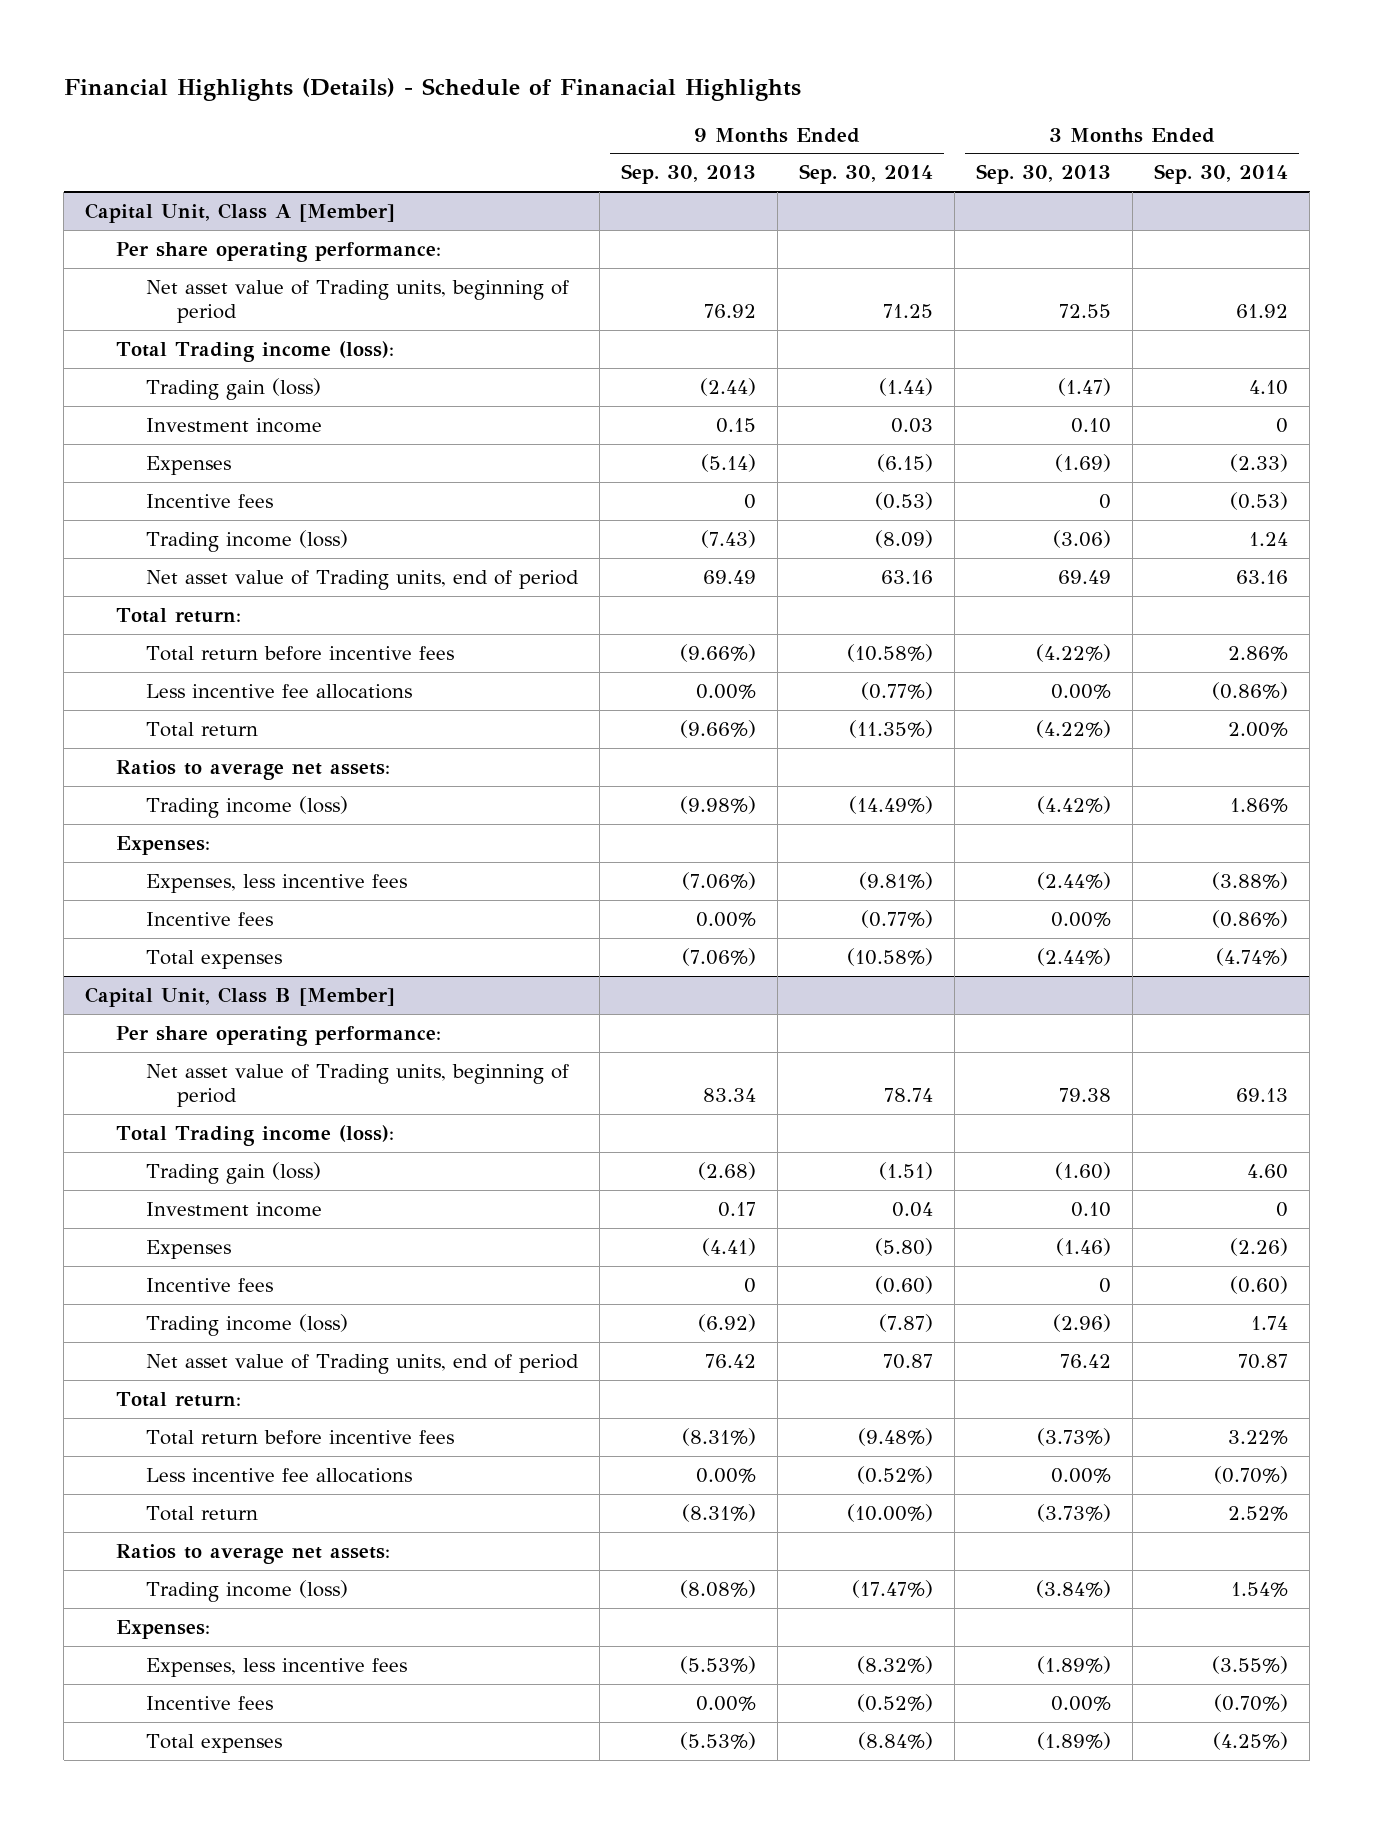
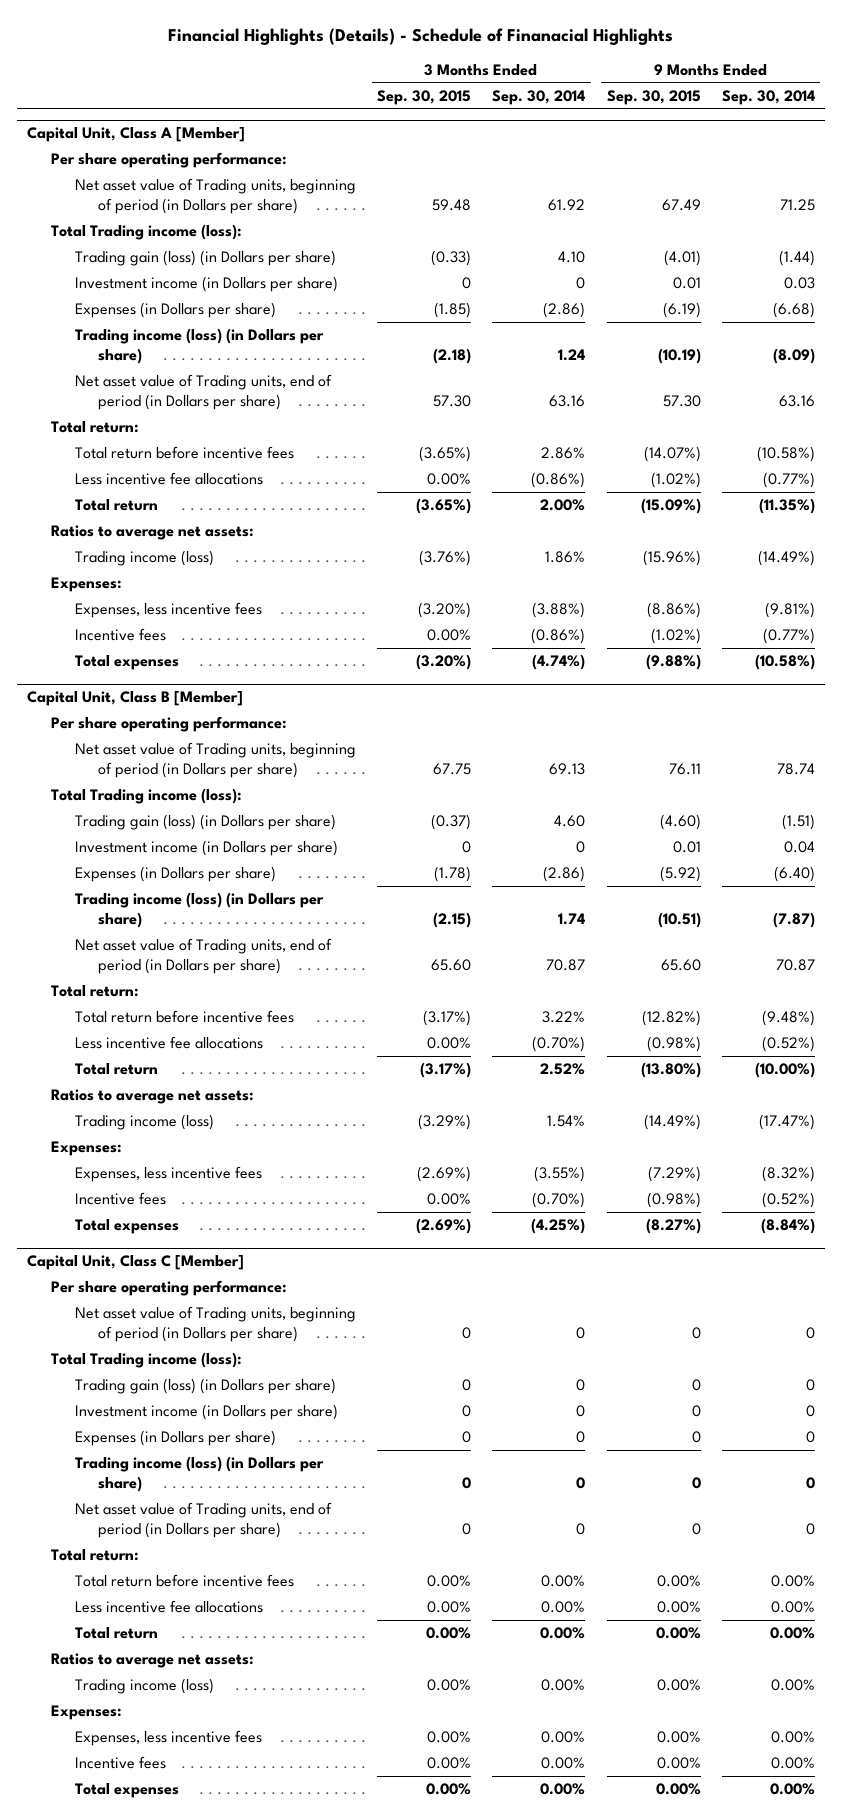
- | 9 Months Ended Sep. 30, 2013 | 9 Months Ended Sep. 30, 2014 | 3 Months Ended Sep. 30, 2013 | 3 Months Ended Sep. 30, 2014
+ | 3 Months Ended Sep. 30, 2015 | 3 Months Ended Sep. 30, 2014 | 9 Months Ended Sep. 30, 2015 | 9 Months Ended Sep. 30, 2014
@ Capital Unit, Class A [Member]
- Net asset value of Trading units, beginning of period | 76.92 | 71.25 | 72.55 | 61.92
+ Net asset value of Trading units, beginning of period (in Dollars per share) | 59.48 | 61.92 | 67.49 | 71.25
- Trading gain (loss) | (2.44) | (1.44) | (1.47) | 4.10
- Investment income | 0.15 | 0.03 | 0.10 | 0
- Expenses | (5.14) | (6.15) | (1.69) | (2.33)
- Incentive fees | 0 | (0.53) | 0 | (0.53)
- Trading income (loss) | (7.43) | (8.09) | (3.06) | 1.24
- Net asset value of Trading units, end of period | 69.49 | 63.16 | 69.49 | 63.16
+ Trading gain (loss) (in Dollars per share) | (0.33) | 4.10 | (4.01) | (1.44)
+ Investment income (in Dollars per share) | 0 | 0 | 0.01 | 0.03
+ Expenses (in Dollars per share) | (1.85) | (2.86) | (6.19) | (6.68)
+ Trading income (loss) (in Dollars per share) | (2.18) | 1.24 | (10.19) | (8.09)
+ Net asset value of Trading units, end of period (in Dollars per share) | 57.30 | 63.16 | 57.30 | 63.16
@ Capital Unit, Class B [Member]
- Net asset value of Trading units, beginning of period | 83.34 | 78.74 | 79.38 | 69.13
+ Net asset value of Trading units, beginning of period (in Dollars per share) | 67.75 | 69.13 | 76.11 | 78.74
- Trading gain (loss) | (2.68) | (1.51) | (1.60) | 4.60
- Investment income | 0.17 | 0.04 | 0.10 | 0
- Expenses | (4.41) | (5.80) | (1.46) | (2.26)
- Incentive fees | 0 | (0.60) | 0 | (0.60)
- Trading income (loss) | (6.92) | (7.87) | (2.96) | 1.74
- Net asset value of Trading units, end of period | 76.42 | 70.87 | 76.42 | 70.87
+ Trading gain (loss) (in Dollars per share) | (0.37) | 4.60 | (4.60) | (1.51)
+ Investment income (in Dollars per share) | 0 | 0 | 0.01 | 0.04
+ Expenses (in Dollars per share) | (1.78) | (2.86) | (5.92) | (6.40)
+ Trading income (loss) (in Dollars per share) | (2.15) | 1.74 | (10.51) | (7.87)
+ Net asset value of Trading units, end of period (in Dollars per share) | 65.60 | 70.87 | 65.60 | 70.87
+ Capital Unit, Class C [Member]
+ Per share operating performance:
+ Net asset value of Trading units, beginning of period (in Dollars per share) | 0 | 0 | 0 | 0
+ Total Trading income (loss):
+ Trading gain (loss) (in Dollars per share) | 0 | 0 | 0 | 0
+ Investment income (in Dollars per share) | 0 | 0 | 0 | 0
+ Expenses (in Dollars per share) | 0 | 0 | 0 | 0
+ Trading income (loss) (in Dollars per share) | 0 | 0 | 0 | 0
+ Net asset value of Trading units, end of period (in Dollars per share) | 0 | 0 | 0 | 0
+ Total return:
+ Total return before incentive fees | 0.00% | 0.00% | 0.00% | 0.00%
+ Less incentive fee allocations | 0.00% | 0.00% | 0.00% | 0.00%
+ Total return | 0.00% | 0.00% | 0.00% | 0.00%
+ Ratios to average net assets:
+ Trading income (loss) | 0.00% | 0.00% | 0.00% | 0.00%
+ Expenses:
+ Expenses, less incentive fees | 0.00% | 0.00% | 0.00% | 0.00%
+ Incentive fees | 0.00% | 0.00% | 0.00% | 0.00%
+ Total expenses | 0.00% | 0.00% | 0.00% | 0.00%

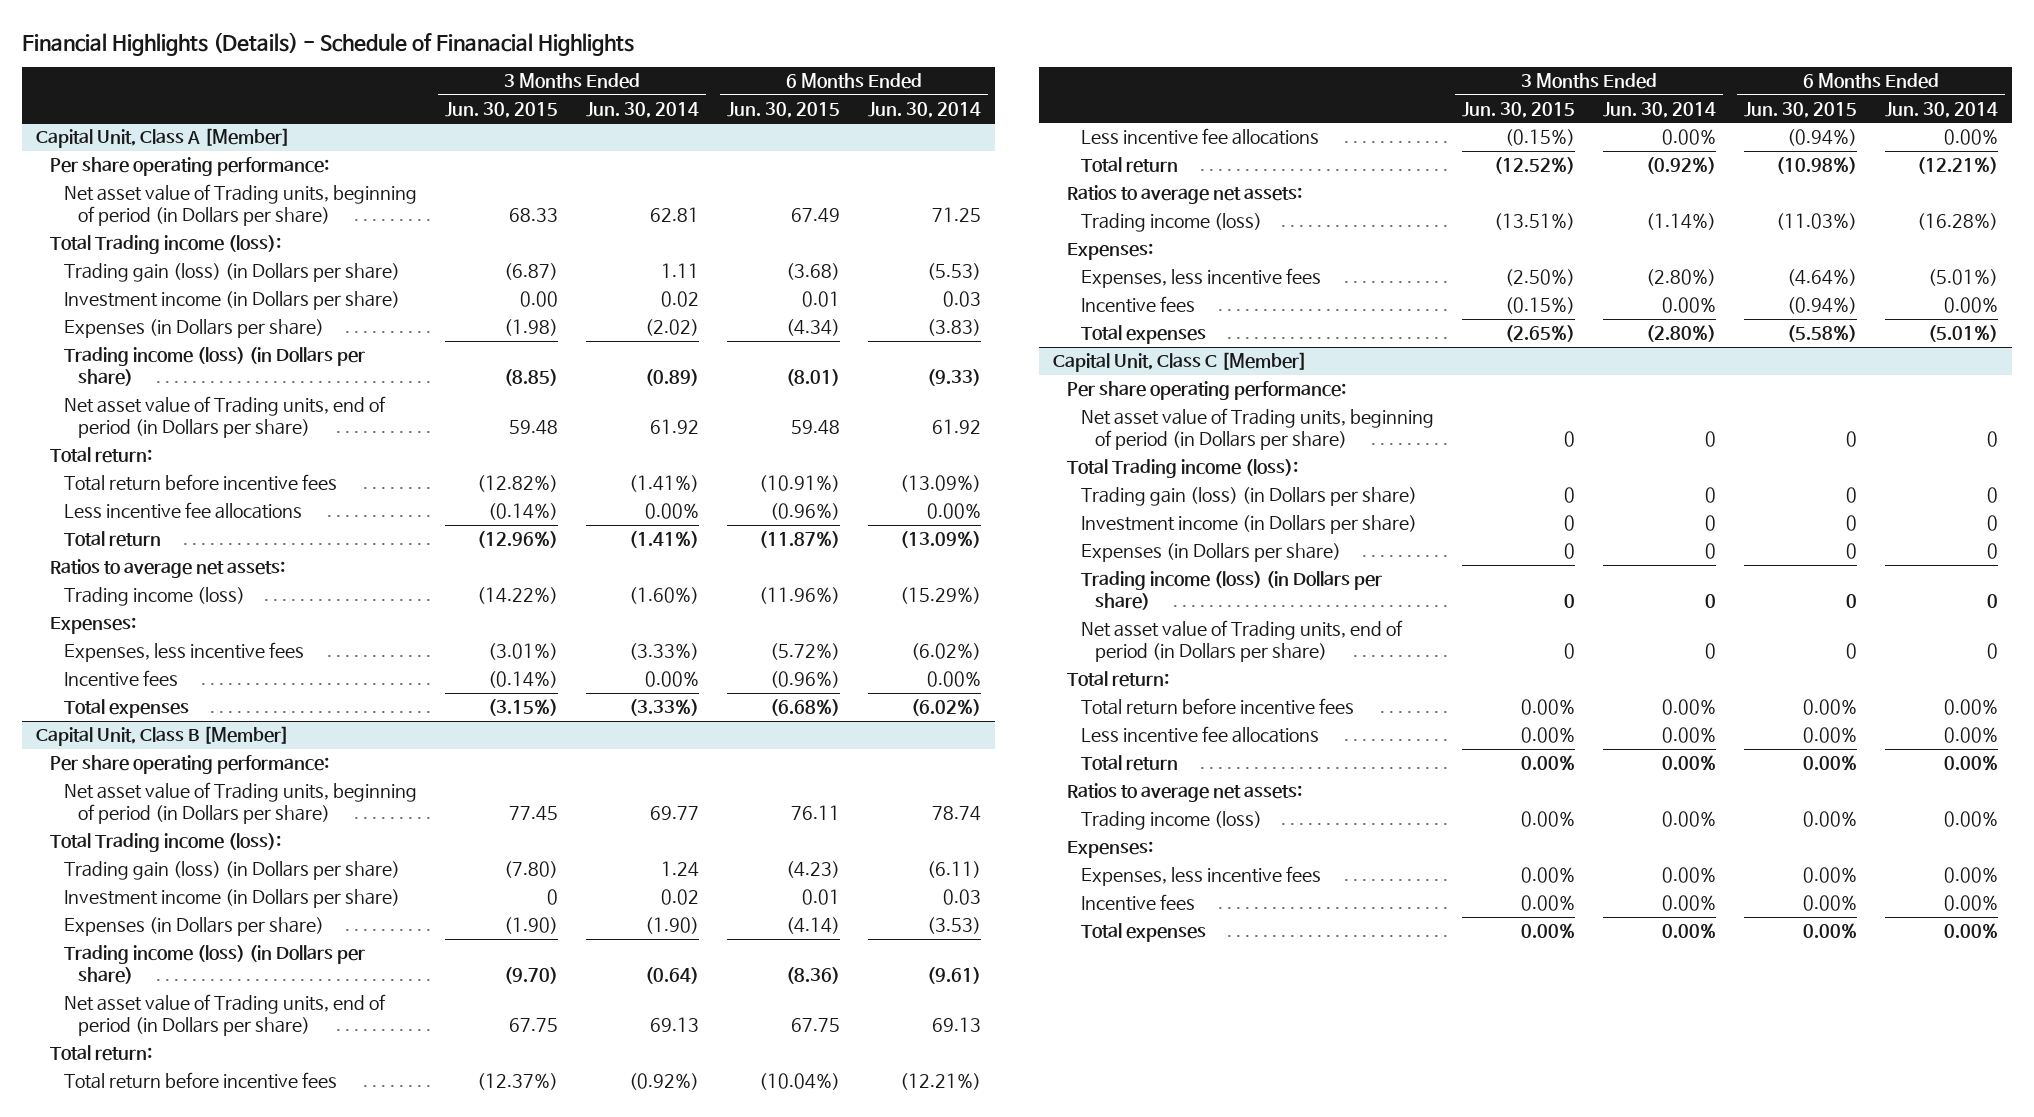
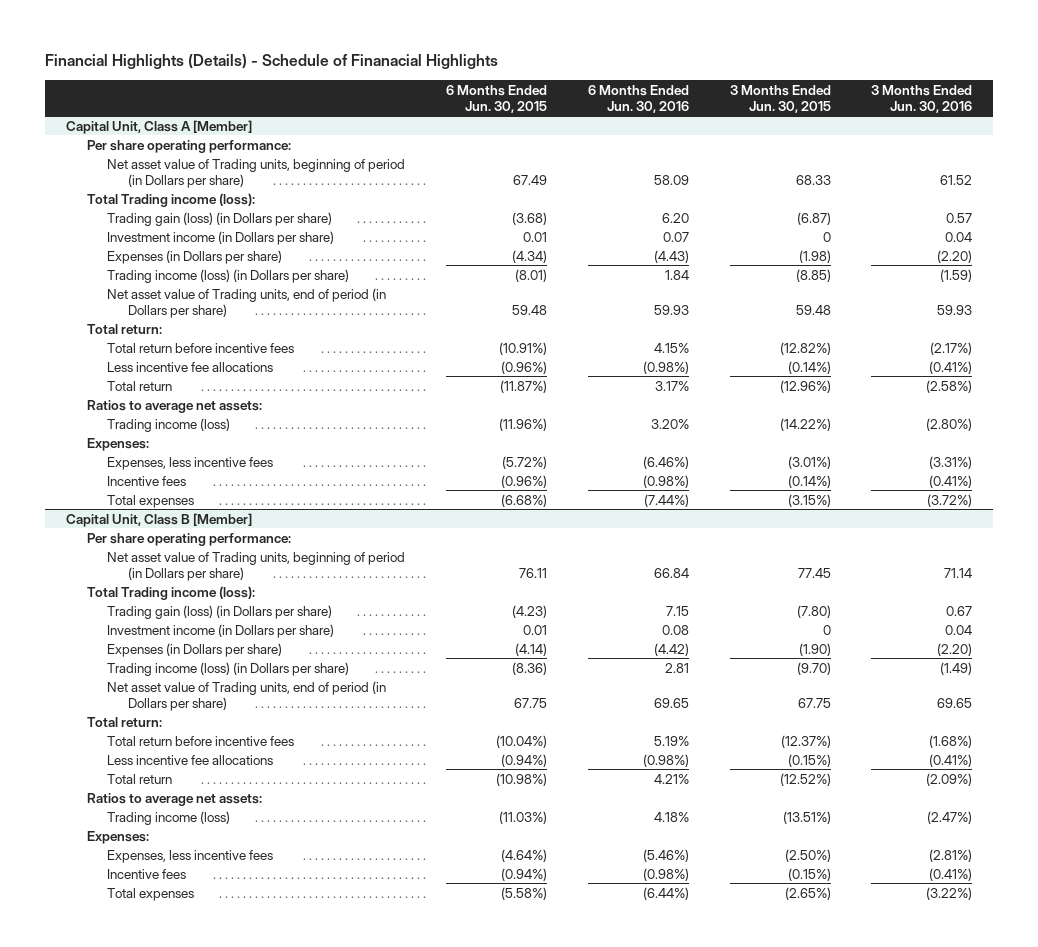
- | 3 Months Ended Jun. 30, 2015 | 3 Months Ended Jun. 30, 2014 | 6 Months Ended Jun. 30, 2015 | 6 Months Ended Jun. 30, 2014
+ | 6 Months Ended Jun. 30, 2015 | 6 Months Ended Jun. 30, 2016 | 3 Months Ended Jun. 30, 2015 | 3 Months Ended Jun. 30, 2016
@ Capital Unit, Class A [Member]
- Investment income (in Dollars per share) | 0.00 | 0.02 | 0.01 | 0.03
+ Investment income (in Dollars per share) | 0.01 | 0.07 | 0 | 0.04
- Capital Unit, Class C [Member]
- Per share operating performance:
- Net asset value of Trading units, beginning of period (in Dollars per share) | 0 | 0 | 0 | 0
- Total Trading income (loss):
- Trading gain (loss) (in Dollars per share) | 0 | 0 | 0 | 0
- Investment income (in Dollars per share) | 0 | 0 | 0 | 0
- Expenses (in Dollars per share) | 0 | 0 | 0 | 0
- Trading income (loss) (in Dollars per share) | 0 | 0 | 0 | 0
- Net asset value of Trading units, end of period (in Dollars per share) | 0 | 0 | 0 | 0
- Total return:
- Total return before incentive fees | 0.00% | 0.00% | 0.00% | 0.00%
- Less incentive fee allocations | 0.00% | 0.00% | 0.00% | 0.00%
- Total return | 0.00% | 0.00% | 0.00% | 0.00%
- Ratios to average net assets:
- Trading income (loss) | 0.00% | 0.00% | 0.00% | 0.00%
- Expenses:
- Expenses, less incentive fees | 0.00% | 0.00% | 0.00% | 0.00%
- Incentive fees | 0.00% | 0.00% | 0.00% | 0.00%
- Total expenses | 0.00% | 0.00% | 0.00% | 0.00%

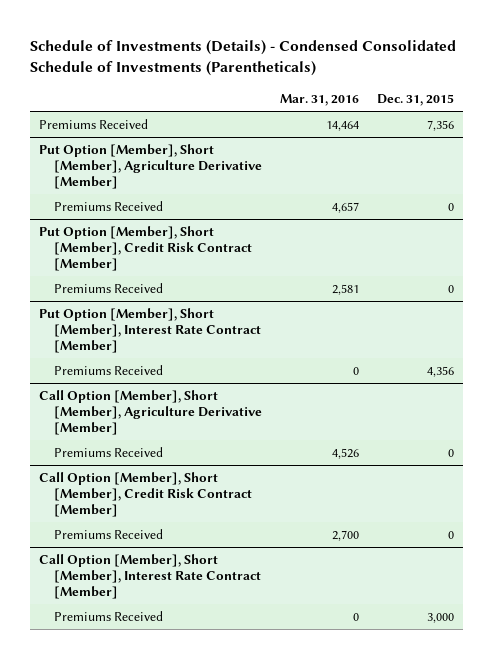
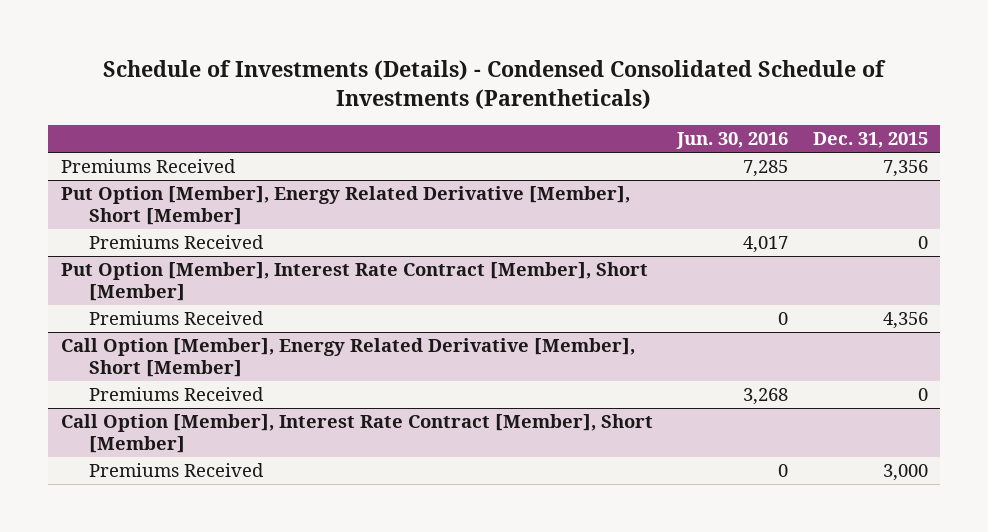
- | Mar. 31, 2016 | Dec. 31, 2015
+ | Jun. 30, 2016 | Dec. 31, 2015
- Put Option [Member], Short [Member], Agriculture Derivative [Member]
- Premiums Received | 4,657 | 0
- Put Option [Member], Short [Member], Credit Risk Contract [Member]
+ Put Option [Member], Energy Related Derivative [Member], Short [Member]
- Put Option [Member], Short [Member], Interest Rate Contract [Member]
+ Put Option [Member], Interest Rate Contract [Member], Short [Member]
- Call Option [Member], Short [Member], Agriculture Derivative [Member]
- Premiums Received | 4,526 | 0
- Call Option [Member], Short [Member], Credit Risk Contract [Member]
+ Call Option [Member], Energy Related Derivative [Member], Short [Member]
- Call Option [Member], Short [Member], Interest Rate Contract [Member]
+ Call Option [Member], Interest Rate Contract [Member], Short [Member]

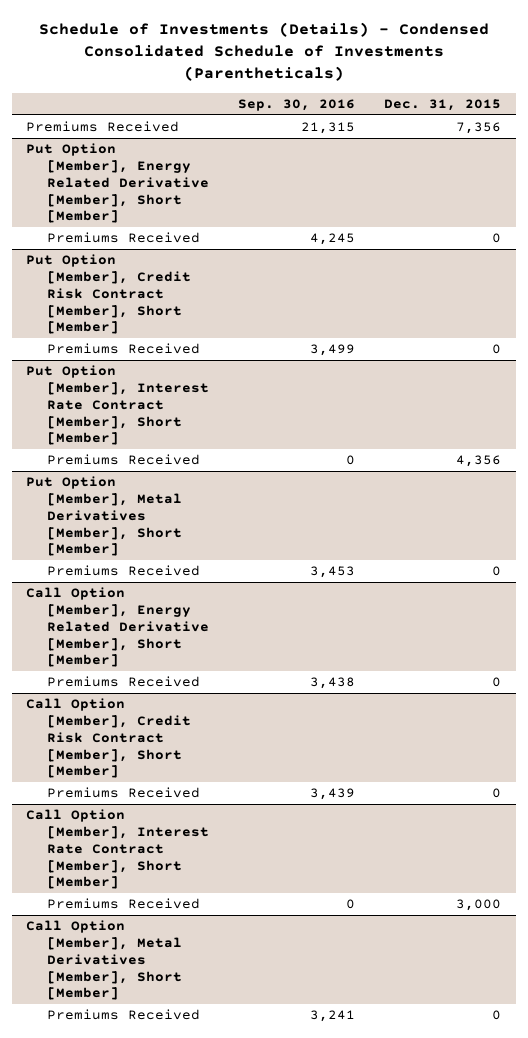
- | Jun. 30, 2016 | Dec. 31, 2015
+ | Sep. 30, 2016 | Dec. 31, 2015
+ Put Option [Member], Credit Risk Contract [Member], Short [Member]
+ Premiums Received | 3,499 | 0
+ Put Option [Member], Metal Derivatives [Member], Short [Member]
+ Premiums Received | 3,453 | 0
+ Call Option [Member], Credit Risk Contract [Member], Short [Member]
+ Premiums Received | 3,439 | 0
+ Call Option [Member], Metal Derivatives [Member], Short [Member]
+ Premiums Received | 3,241 | 0

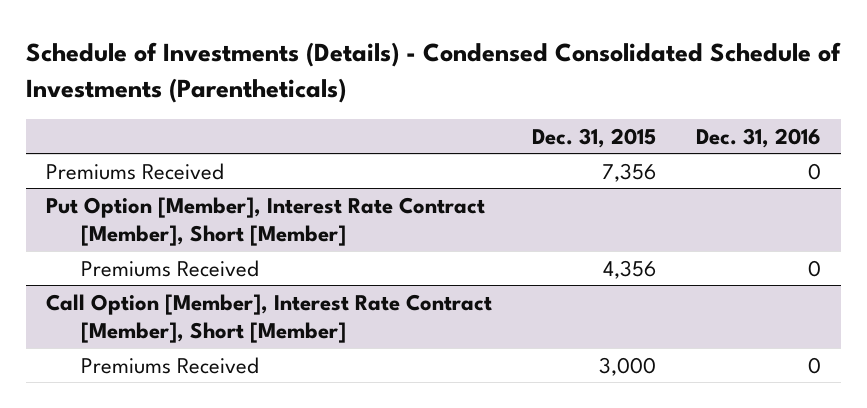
- | Sep. 30, 2016 | Dec. 31, 2015
+ | Dec. 31, 2015 | Dec. 31, 2016
- Put Option [Member], Energy Related Derivative [Member], Short [Member]
- Premiums Received | 4,245 | 0
- Put Option [Member], Credit Risk Contract [Member], Short [Member]
- Premiums Received | 3,499 | 0
- Put Option [Member], Metal Derivatives [Member], Short [Member]
- Premiums Received | 3,453 | 0
- Call Option [Member], Energy Related Derivative [Member], Short [Member]
- Premiums Received | 3,438 | 0
- Call Option [Member], Credit Risk Contract [Member], Short [Member]
- Premiums Received | 3,439 | 0
- Call Option [Member], Metal Derivatives [Member], Short [Member]
- Premiums Received | 3,241 | 0

